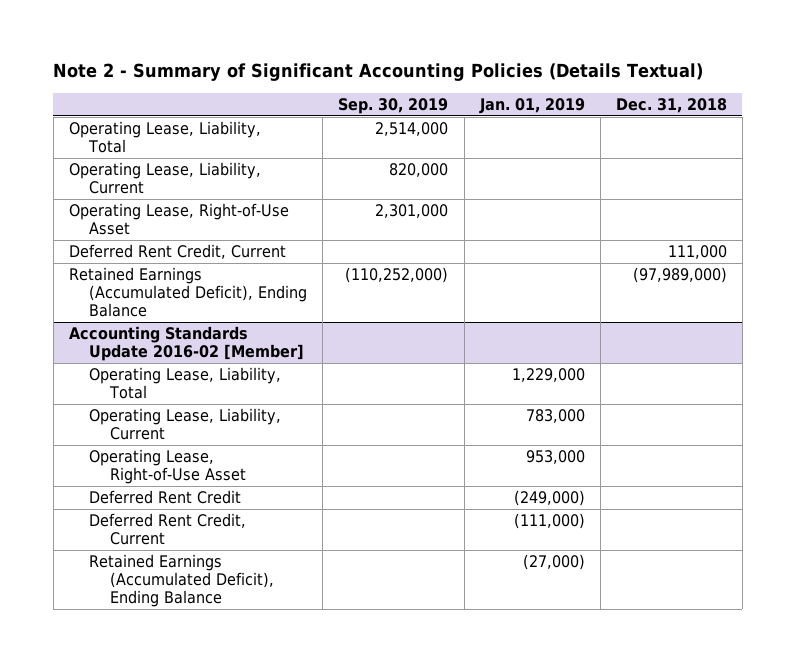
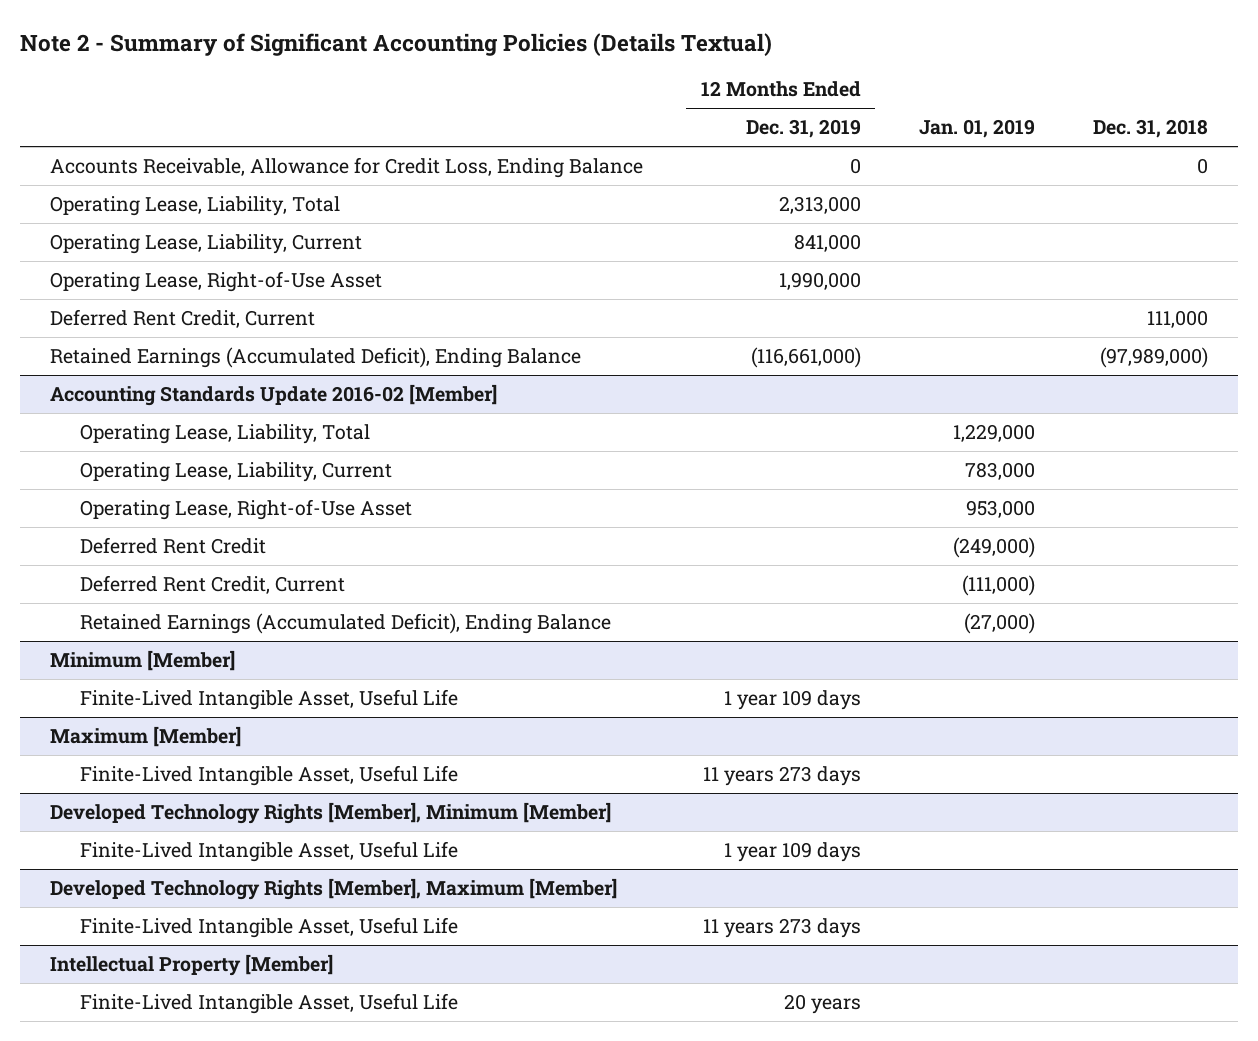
- | Sep. 30, 2019 | Jan. 01, 2019 | Dec. 31, 2018
+ | 12 Months Ended Dec. 31, 2019 | Jan. 01, 2019 | Dec. 31, 2018
+ Accounts Receivable, Allowance for Credit Loss, Ending Balance | 0 | | 0
+ Minimum [Member]
+ Finite-Lived Intangible Asset, Useful Life | 1 year 109 days | |
+ Maximum [Member]
+ Finite-Lived Intangible Asset, Useful Life | 11 years 273 days | |
+ Developed Technology Rights [Member], Minimum [Member]
+ Finite-Lived Intangible Asset, Useful Life | 1 year 109 days | |
+ Developed Technology Rights [Member], Maximum [Member]
+ Finite-Lived Intangible Asset, Useful Life | 11 years 273 days | |
+ Intellectual Property [Member]
+ Finite-Lived Intangible Asset, Useful Life | 20 years | |

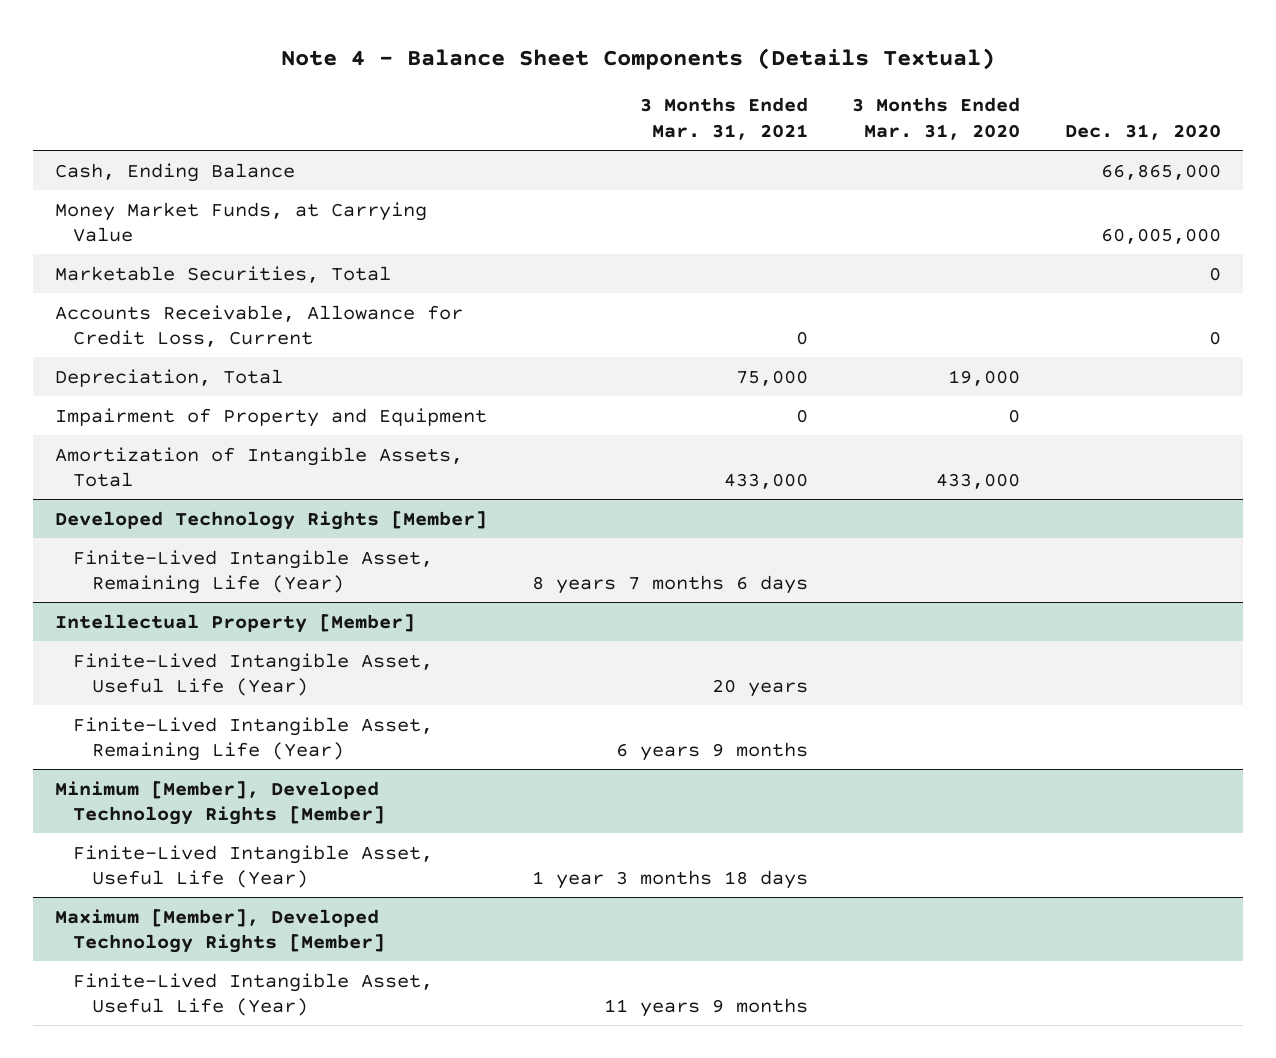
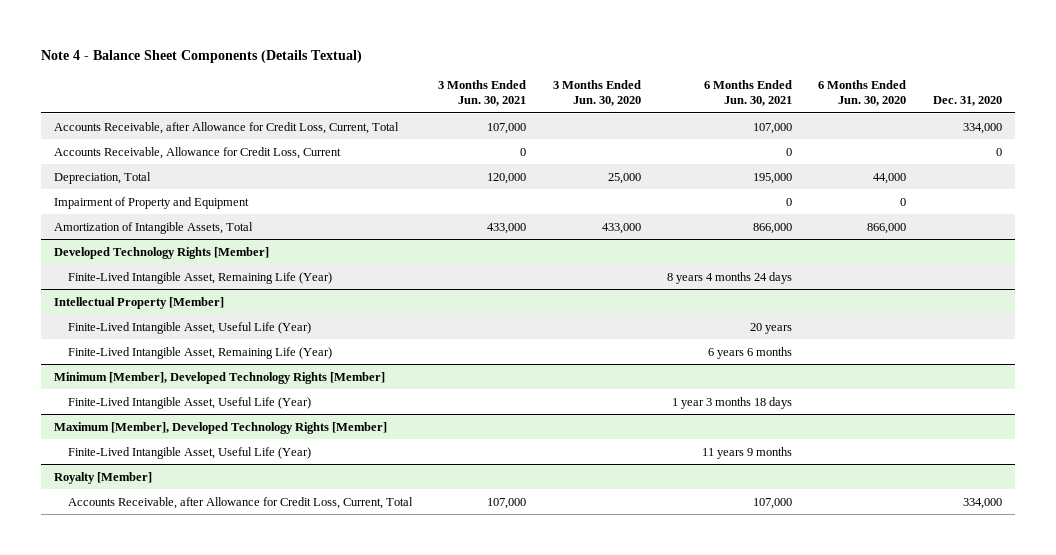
- | 3 Months Ended Mar. 31, 2021 | 3 Months Ended Mar. 31, 2020 | Dec. 31, 2020
+ | 3 Months Ended Jun. 30, 2021 | 3 Months Ended Jun. 30, 2020 | 6 Months Ended Jun. 30, 2021 | 6 Months Ended Jun. 30, 2020 | Dec. 31, 2020
- Cash, Ending Balance | | | 66,865,000
- Money Market Funds, at Carrying Value | | | 60,005,000
- Marketable Securities, Total | | | 0
+ Accounts Receivable, after Allowance for Credit Loss, Current, Total | 107,000 | | 107,000 | | 334,000
+ Royalty [Member]
+ Accounts Receivable, after Allowance for Credit Loss, Current, Total | 107,000 | | 107,000 | | 334,000

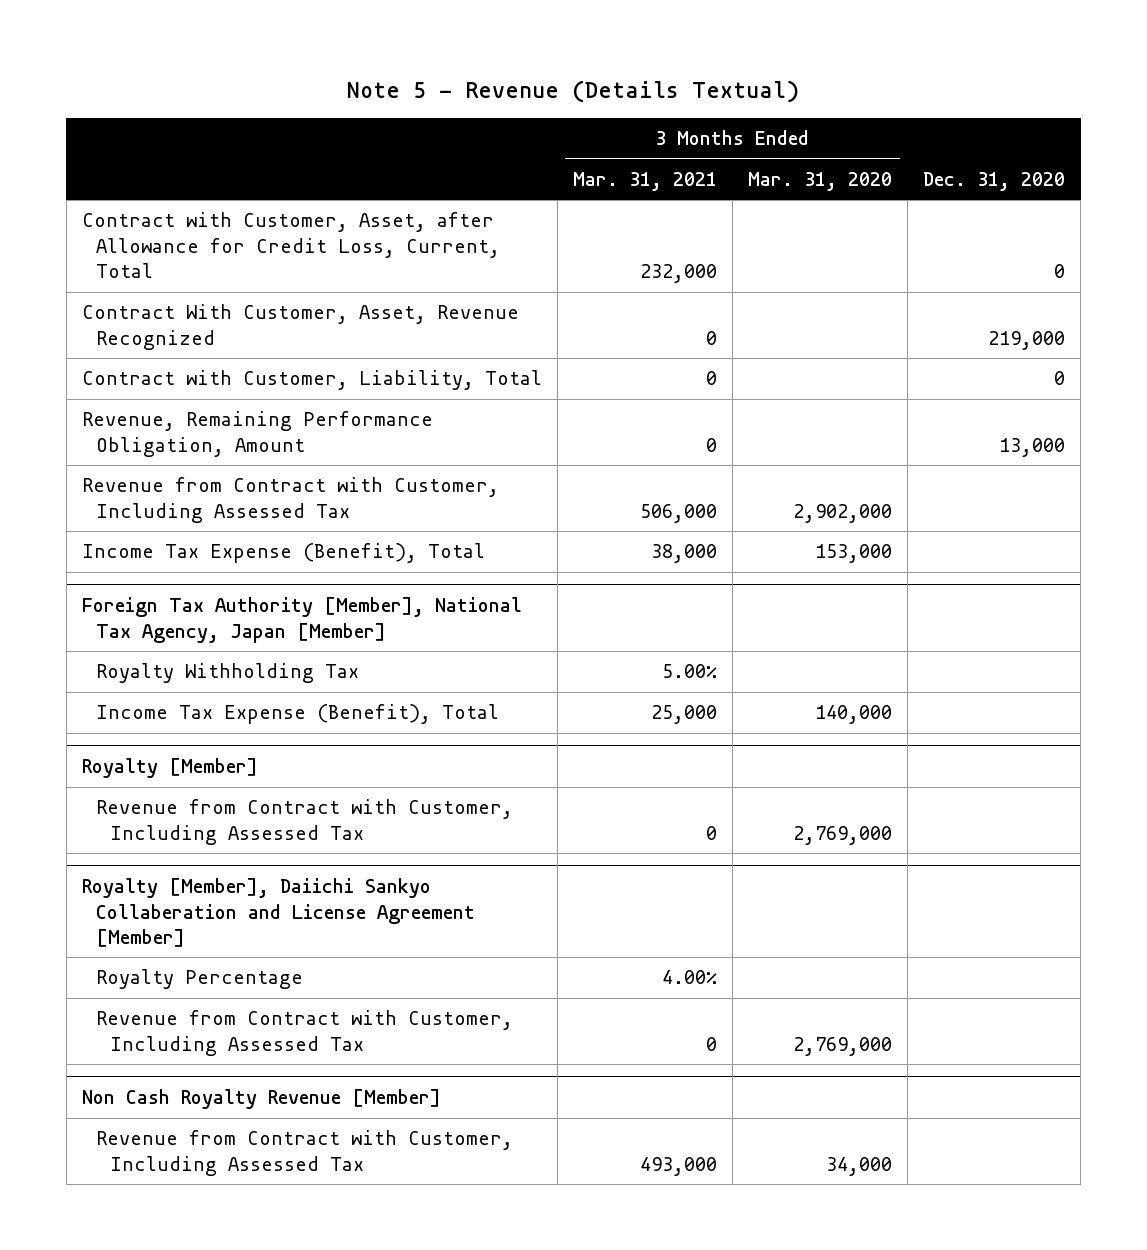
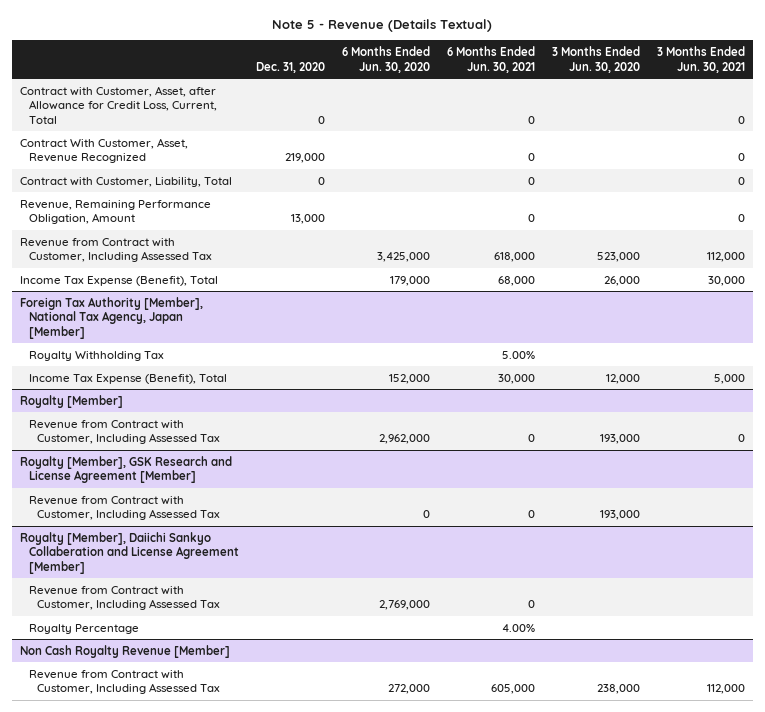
- | 3 Months Ended Mar. 31, 2021 | 3 Months Ended Mar. 31, 2020 | Dec. 31, 2020
+ | Dec. 31, 2020 | 6 Months Ended Jun. 30, 2020 | 6 Months Ended Jun. 30, 2021 | 3 Months Ended Jun. 30, 2020 | 3 Months Ended Jun. 30, 2021
+ Royalty [Member], GSK Research and License Agreement [Member]
+ Revenue from Contract with Customer, Including Assessed Tax | | 0 | 0 | 193,000 |
@ Royalty [Member], Daiichi Sankyo Collaberation and License Agreement [Member]
moved down: Royalty Percentage | | | 4.00% | |

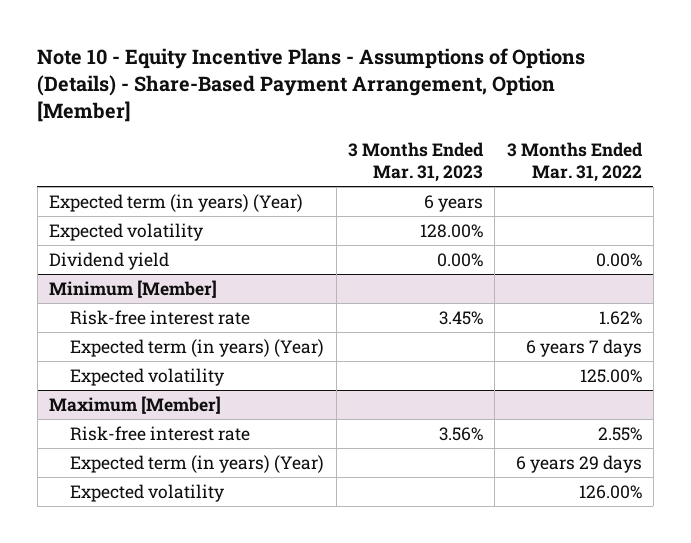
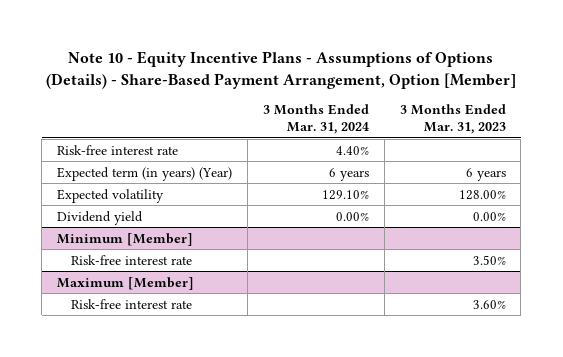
- | 3 Months Ended Mar. 31, 2023 | 3 Months Ended Mar. 31, 2022
+ | 3 Months Ended Mar. 31, 2024 | 3 Months Ended Mar. 31, 2023
+ Risk-free interest rate | 4.40% |
@ Minimum [Member]
- Risk-free interest rate | 3.45% | 1.62%
- Expected term (in years) (Year) | | 6 years 7 days
- Expected volatility | | 125.00%
+ Risk-free interest rate | | 3.50%
@ Maximum [Member]
- Risk-free interest rate | 3.56% | 2.55%
- Expected term (in years) (Year) | | 6 years 29 days
- Expected volatility | | 126.00%
+ Risk-free interest rate | | 3.60%

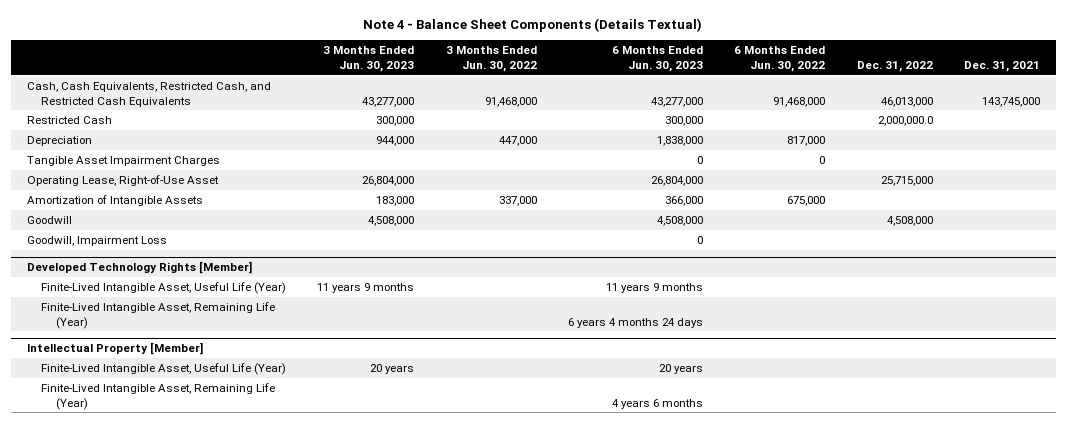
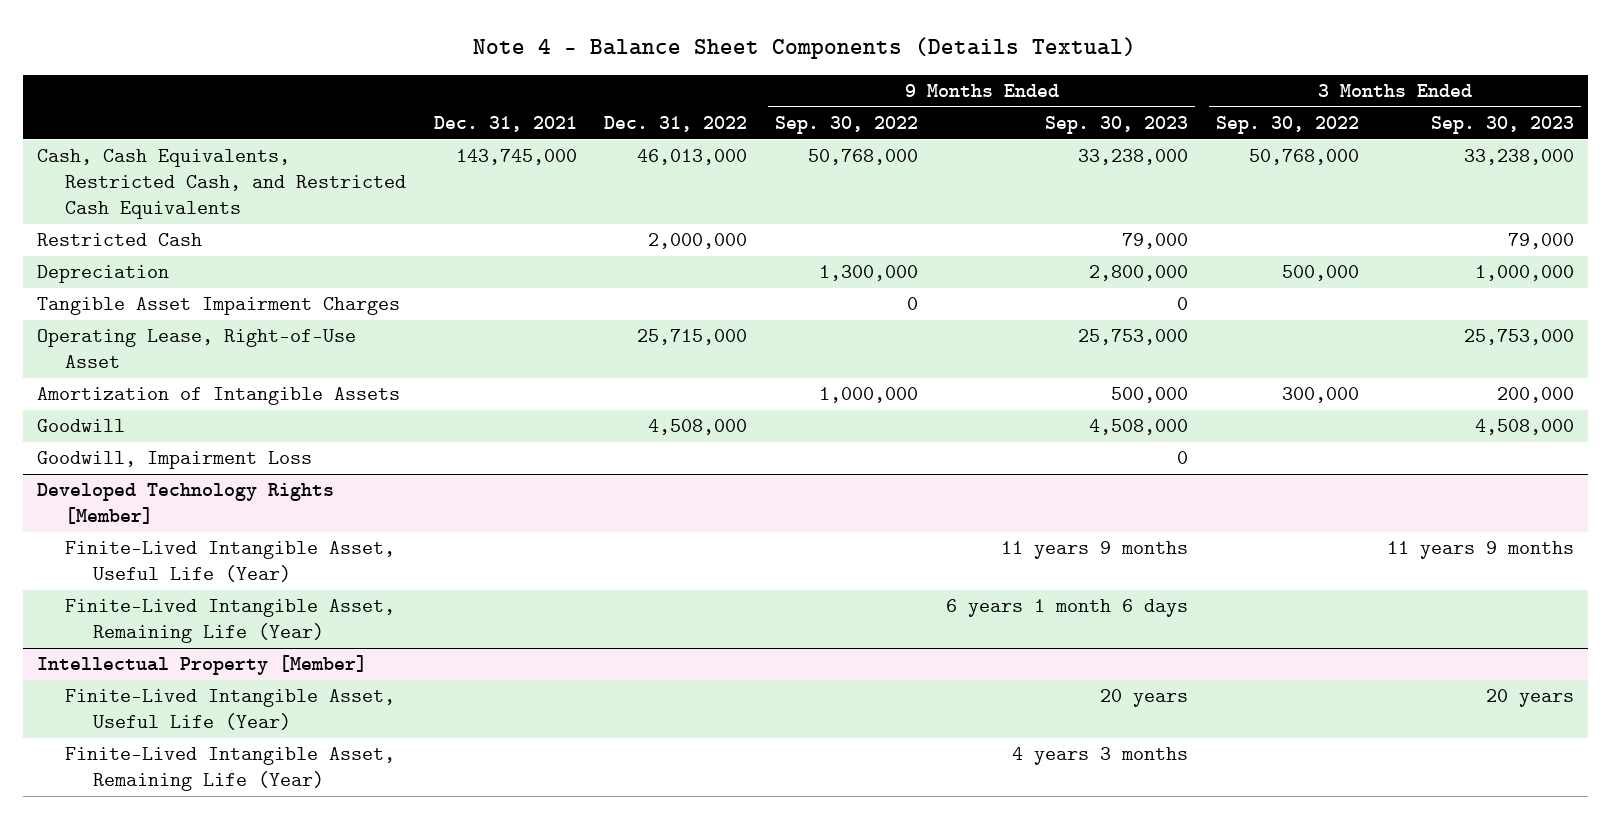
- | 3 Months Ended Jun. 30, 2023 | 3 Months Ended Jun. 30, 2022 | 6 Months Ended Jun. 30, 2023 | 6 Months Ended Jun. 30, 2022 | Dec. 31, 2022 | Dec. 31, 2021
+ | Dec. 31, 2021 | Dec. 31, 2022 | 9 Months Ended Sep. 30, 2022 | 9 Months Ended Sep. 30, 2023 | 3 Months Ended Sep. 30, 2022 | 3 Months Ended Sep. 30, 2023
- Restricted Cash | 300,000 | | 300,000 | | 2,000,000.0 |
+ Restricted Cash | | 2,000,000 | | 79,000 | | 79,000

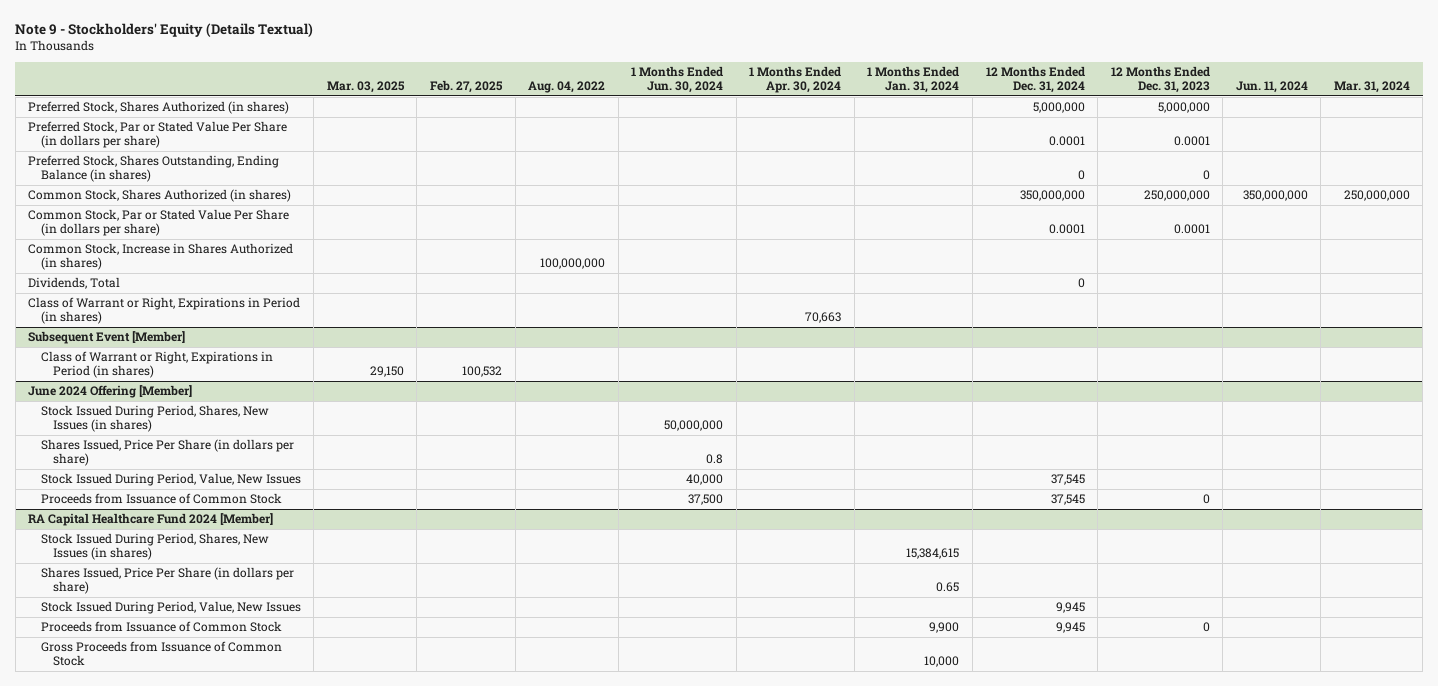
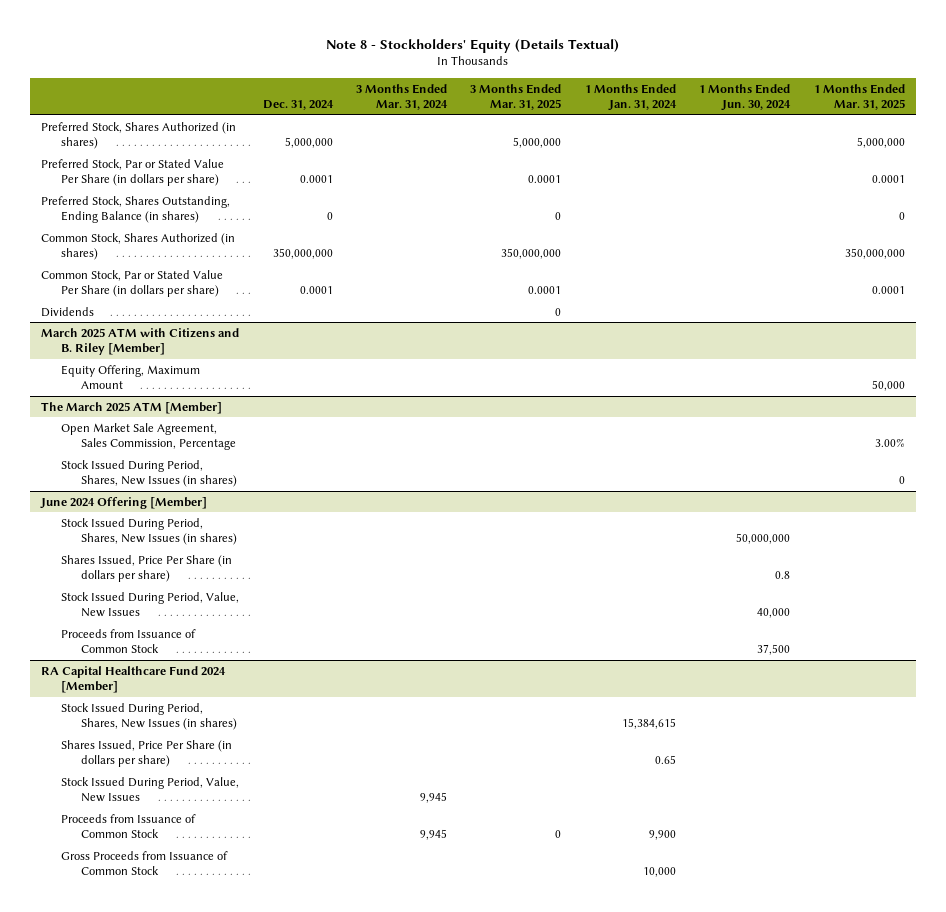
- Note 9 - Stockholders' Equity (Details Textual)
+ Note 8 - Stockholders' Equity (Details Textual)
- | Mar. 03, 2025 | Feb. 27, 2025 | Aug. 04, 2022 | 1 Months Ended Jun. 30, 2024 | 1 Months Ended Apr. 30, 2024 | 1 Months Ended Jan. 31, 2024 | 12 Months Ended Dec. 31, 2024 | 12 Months Ended Dec. 31, 2023 | Jun. 11, 2024 | Mar. 31, 2024
+ | Dec. 31, 2024 | 3 Months Ended Mar. 31, 2024 | 3 Months Ended Mar. 31, 2025 | 1 Months Ended Jan. 31, 2024 | 1 Months Ended Jun. 30, 2024 | 1 Months Ended Mar. 31, 2025
- Common Stock, Increase in Shares Authorized (in shares) | | | 100,000,000 | | | | | | |
- Dividends, Total | | | | | | | 0 | | |
- Class of Warrant or Right, Expirations in Period (in shares) | | | | | 70,663 | | | | |
- Subsequent Event [Member]
- Class of Warrant or Right, Expirations in Period (in shares) | 29,150 | 100,532 | | | | | | | |
+ Dividends | | | 0 | | |
+ March 2025 ATM with Citizens and B. Riley [Member]
+ Equity Offering, Maximum Amount | | | | | | 50,000
+ The March 2025 ATM [Member]
+ Open Market Sale Agreement, Sales Commission, Percentage | | | | | | 3.00%
+ Stock Issued During Period, Shares, New Issues (in shares) | | | | | | 0

